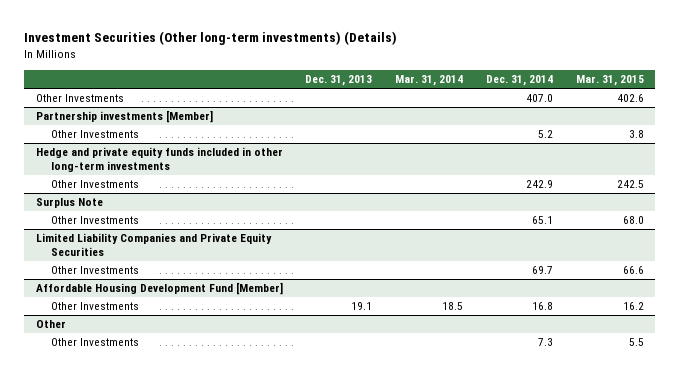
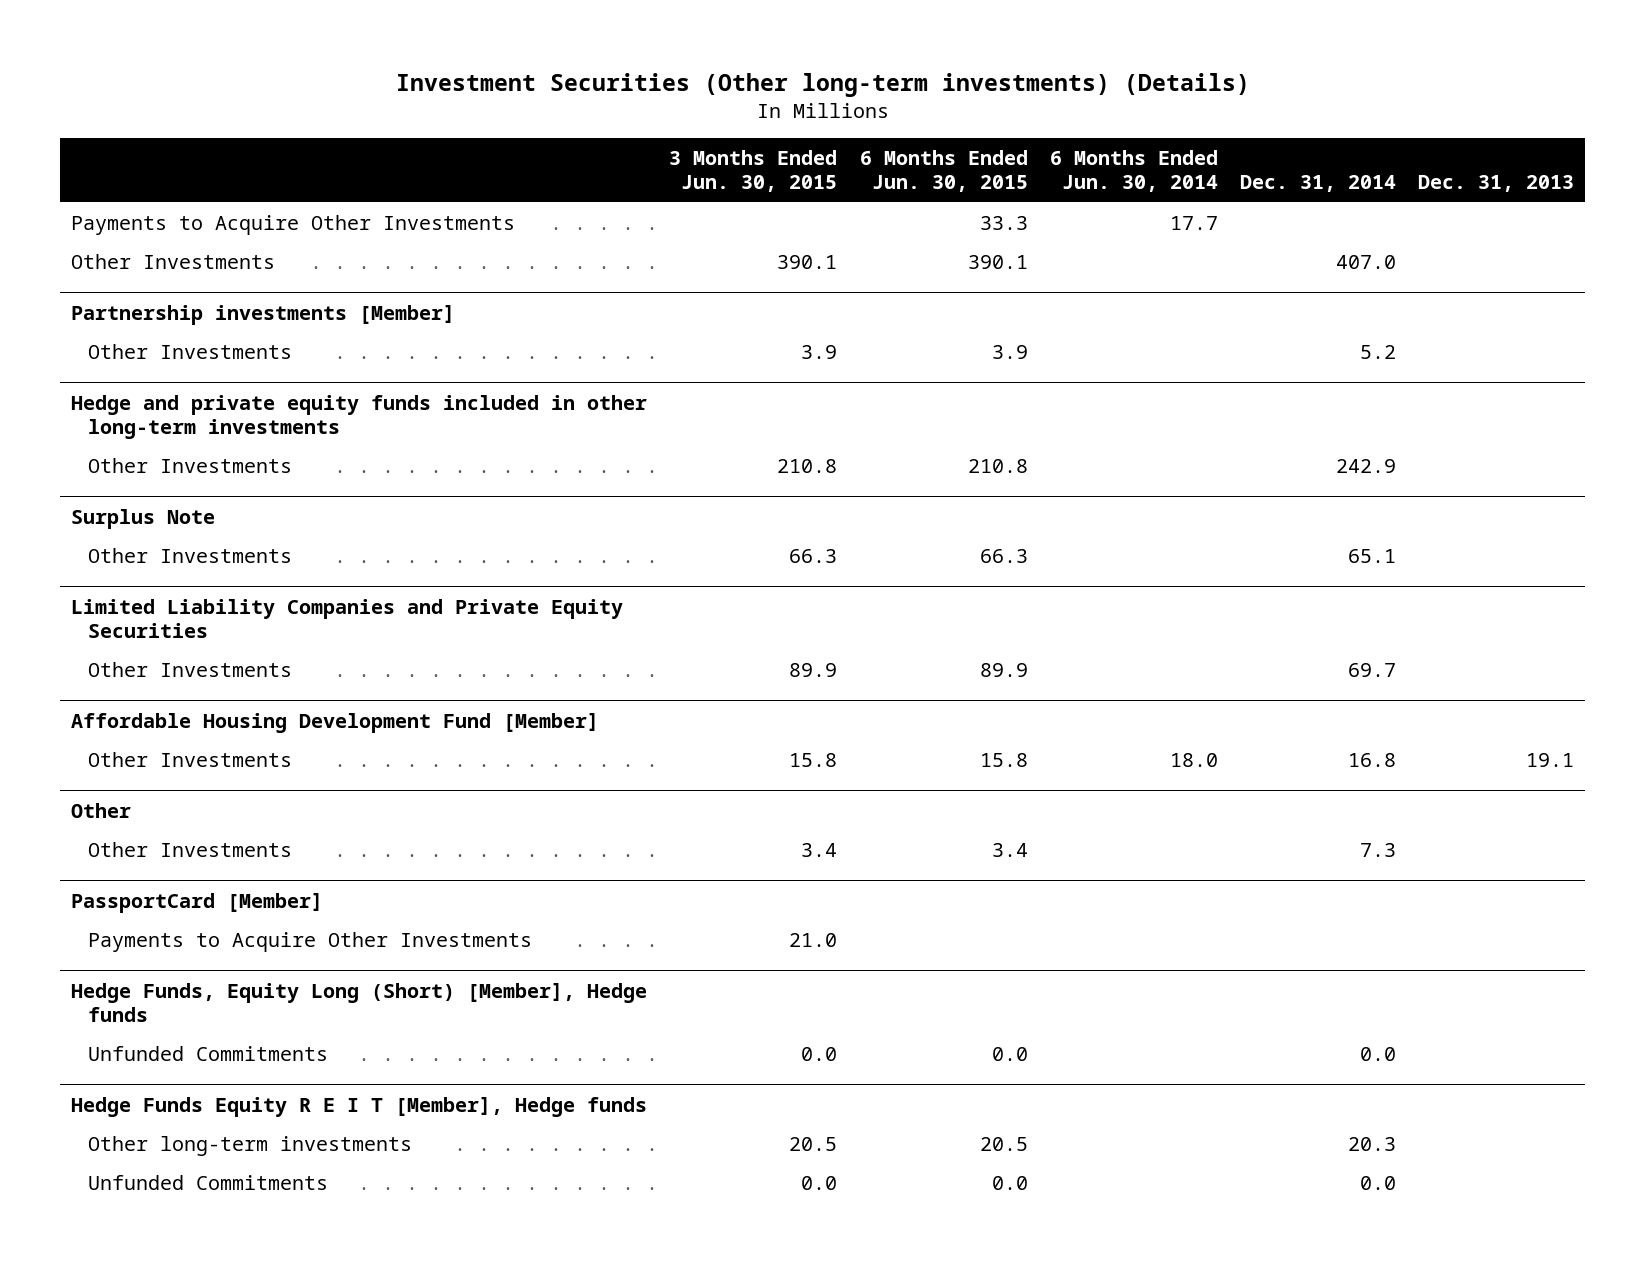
- | Dec. 31, 2013 | Mar. 31, 2014 | Dec. 31, 2014 | Mar. 31, 2015
+ | 3 Months Ended Jun. 30, 2015 | 6 Months Ended Jun. 30, 2015 | 6 Months Ended Jun. 30, 2014 | Dec. 31, 2014 | Dec. 31, 2013
+ Payments to Acquire Other Investments | | 33.3 | 17.7 | |
+ PassportCard [Member]
+ Payments to Acquire Other Investments | 21.0 | | | |
+ Hedge Funds, Equity Long (Short) [Member], Hedge funds
+ Unfunded Commitments | 0.0 | 0.0 | | 0.0 |
+ Hedge Funds Equity R E I T [Member], Hedge funds
+ Other long-term investments | 20.5 | 20.5 | | 20.3 |
+ Unfunded Commitments | 0.0 | 0.0 | | 0.0 |

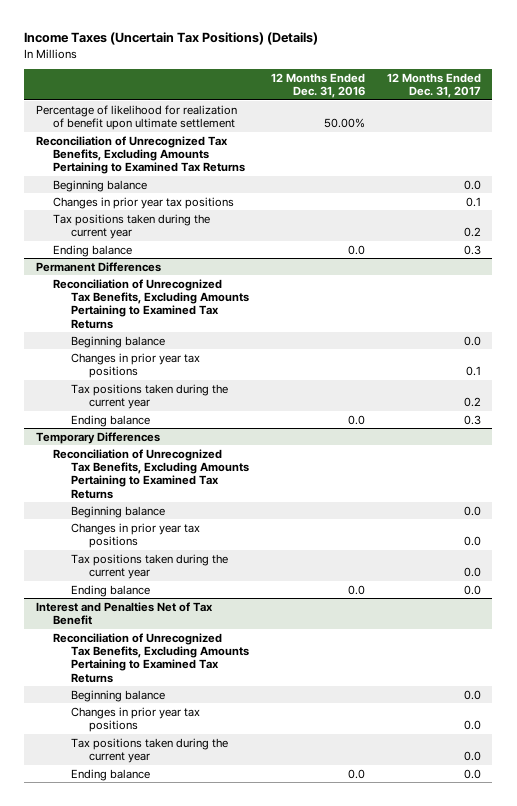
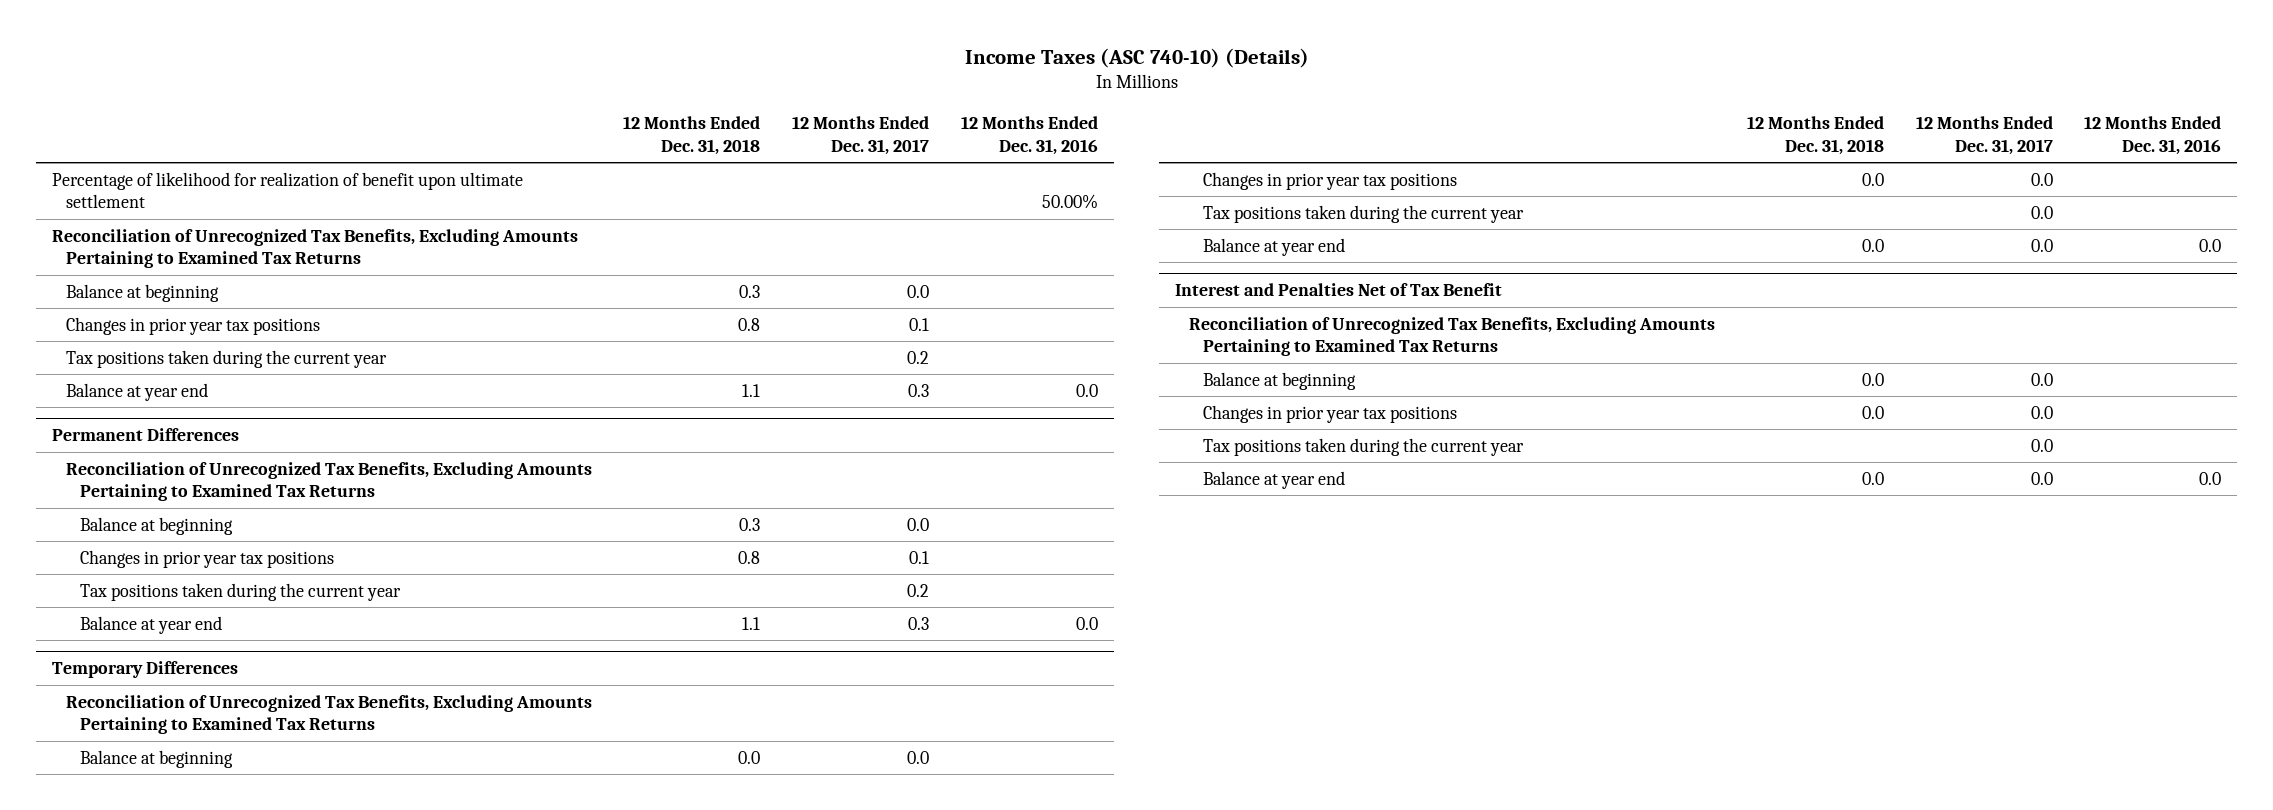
- Income Taxes (Uncertain Tax Positions) (Details)
+ Income Taxes (ASC 740-10) (Details)
- | 12 Months Ended Dec. 31, 2016 | 12 Months Ended Dec. 31, 2017
+ | 12 Months Ended Dec. 31, 2018 | 12 Months Ended Dec. 31, 2017 | 12 Months Ended Dec. 31, 2016
- Beginning balance | | 0.0
+ Balance at beginning | 0.3 | 0.0 |
- Ending balance | 0.0 | 0.3
+ Balance at year end | 1.1 | 0.3 | 0.0
@ Permanent Differences
- Beginning balance | | 0.0
+ Balance at beginning | 0.3 | 0.0 |
- Ending balance | 0.0 | 0.3
+ Balance at year end | 1.1 | 0.3 | 0.0
@ Temporary Differences
- Beginning balance | | 0.0
+ Balance at beginning | 0.0 | 0.0 |
- Ending balance | 0.0 | 0.0
+ Balance at year end | 0.0 | 0.0 | 0.0
@ Interest and Penalties Net of Tax Benefit
- Beginning balance | | 0.0
+ Balance at beginning | 0.0 | 0.0 |
- Ending balance | 0.0 | 0.0
+ Balance at year end | 0.0 | 0.0 | 0.0

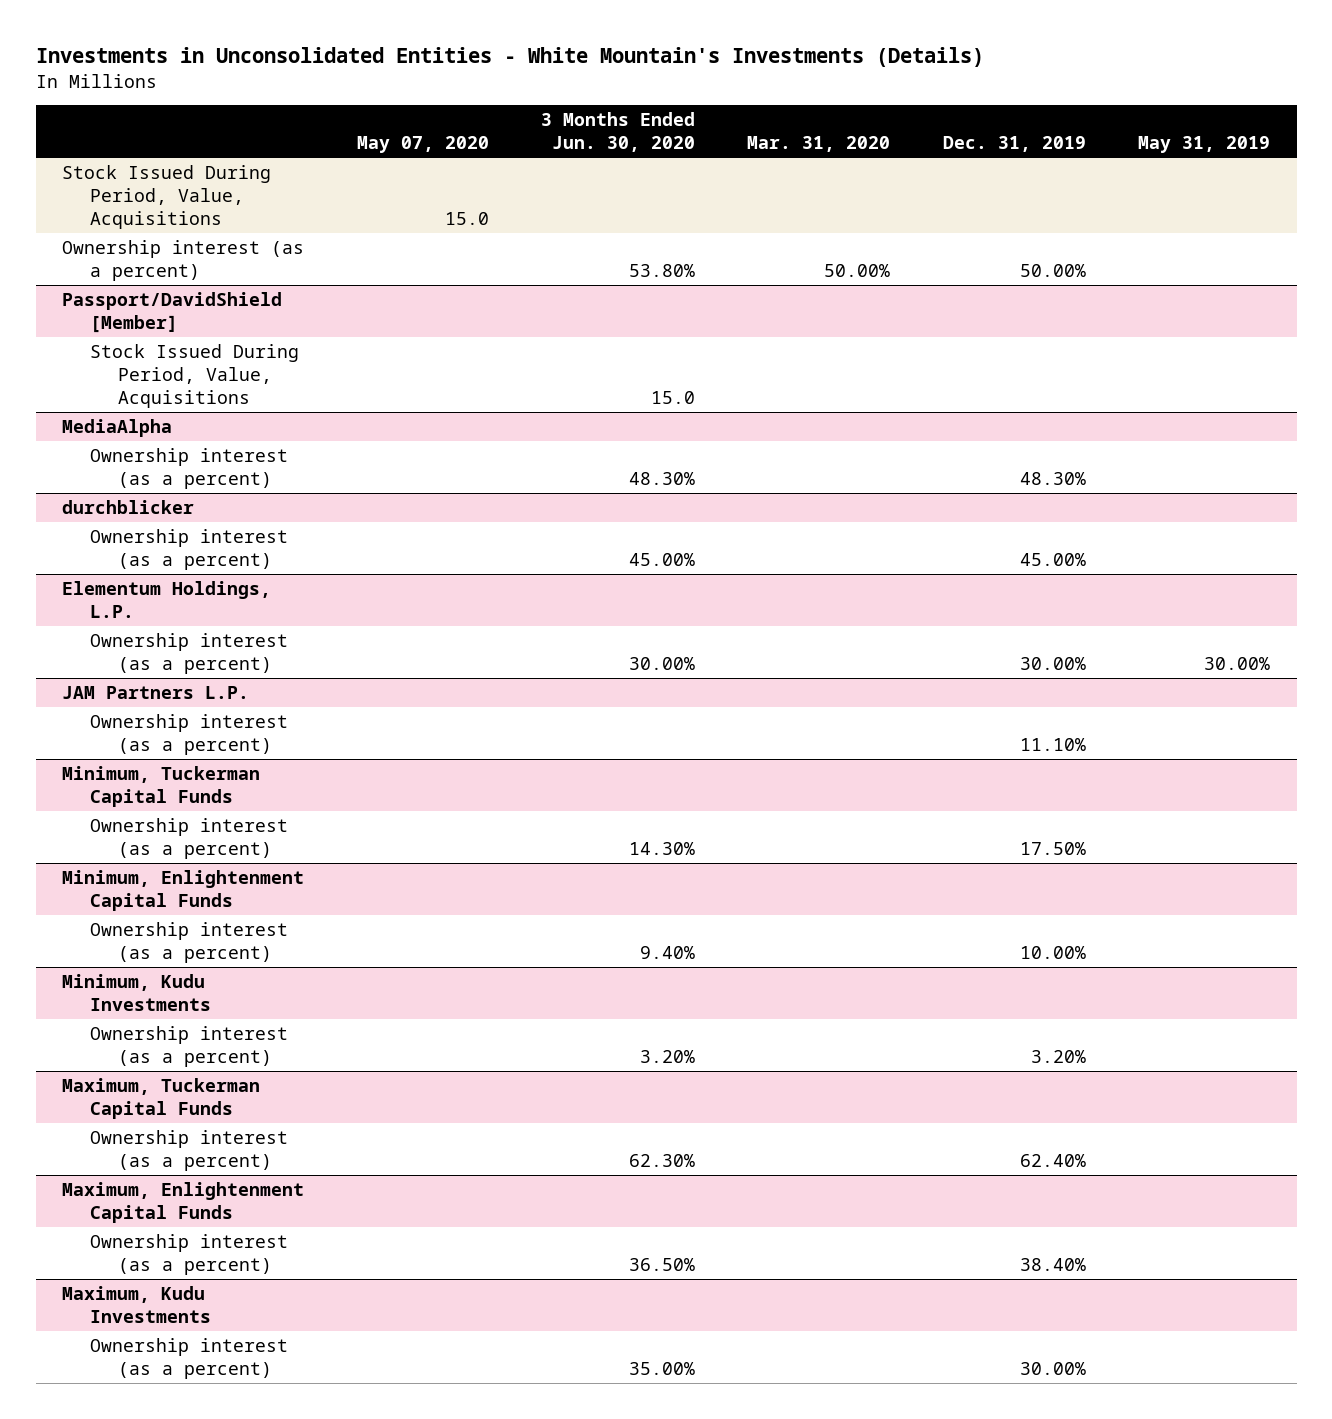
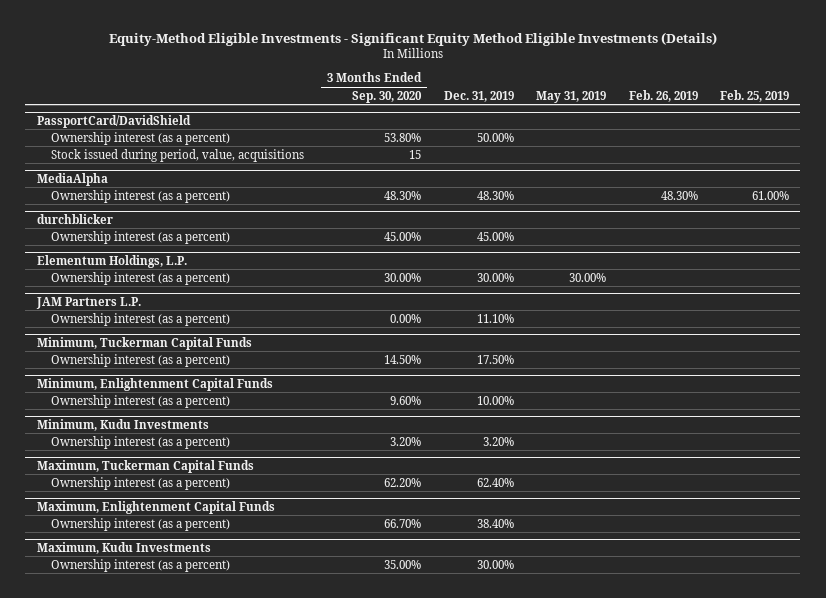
- Investments in Unconsolidated Entities - White Mountain's Investments (Details)
+ Equity-Method Eligible Investments - Significant Equity Method Eligible Investments (Details)
- | May 07, 2020 | 3 Months Ended Jun. 30, 2020 | Mar. 31, 2020 | Dec. 31, 2019 | May 31, 2019
+ | 3 Months Ended Sep. 30, 2020 | Dec. 31, 2019 | May 31, 2019 | Feb. 26, 2019 | Feb. 25, 2019
- Stock Issued During Period, Value, Acquisitions | 15.0 | | | |
+ PassportCard/DavidShield
- Passport/DavidShield [Member]
- Stock Issued During Period, Value, Acquisitions | | 15.0 | | |
+ Stock issued during period, value, acquisitions | 15 | | | |

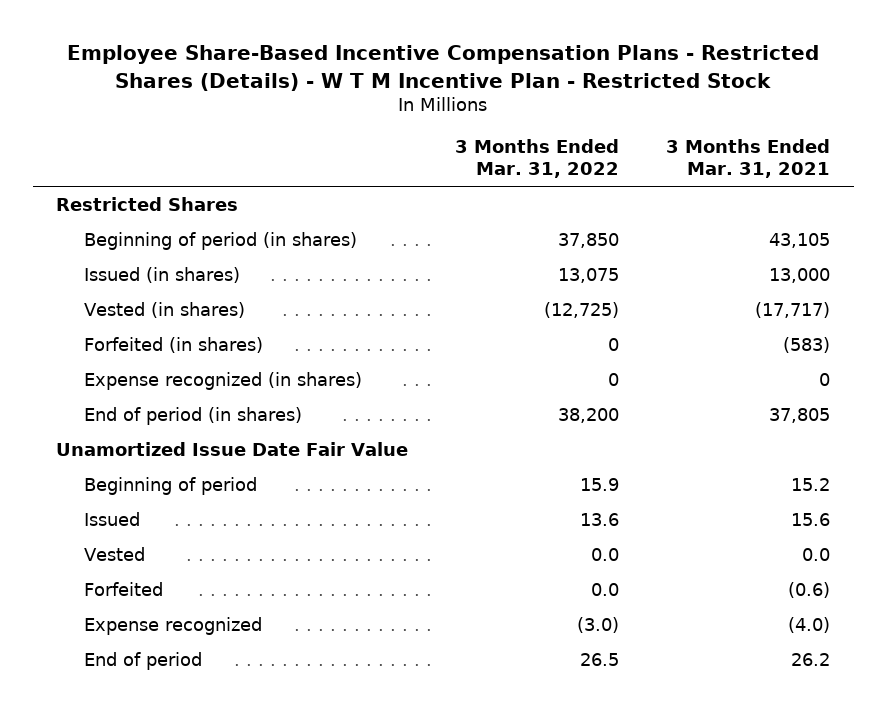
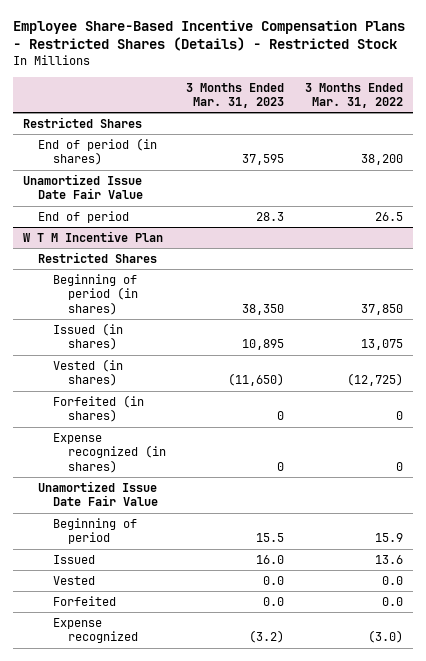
- Employee Share-Based Incentive Compensation Plans - Restricted Shares (Details) - W T M Incentive Plan - Restricted Stock
+ Employee Share-Based Incentive Compensation Plans - Restricted Shares (Details) - Restricted Stock
- | 3 Months Ended Mar. 31, 2022 | 3 Months Ended Mar. 31, 2021
+ | 3 Months Ended Mar. 31, 2023 | 3 Months Ended Mar. 31, 2022
moved up: End of period (in shares) | 37,595 | 38,200
+ Unamortized Issue Date Fair Value
moved up: End of period | 28.3 | 26.5
+ W T M Incentive Plan
+ Restricted Shares

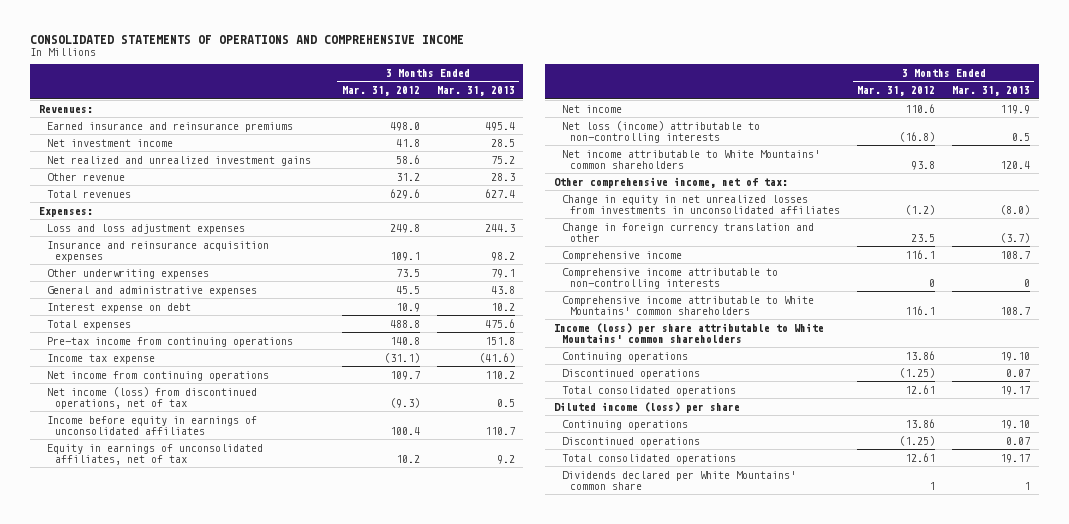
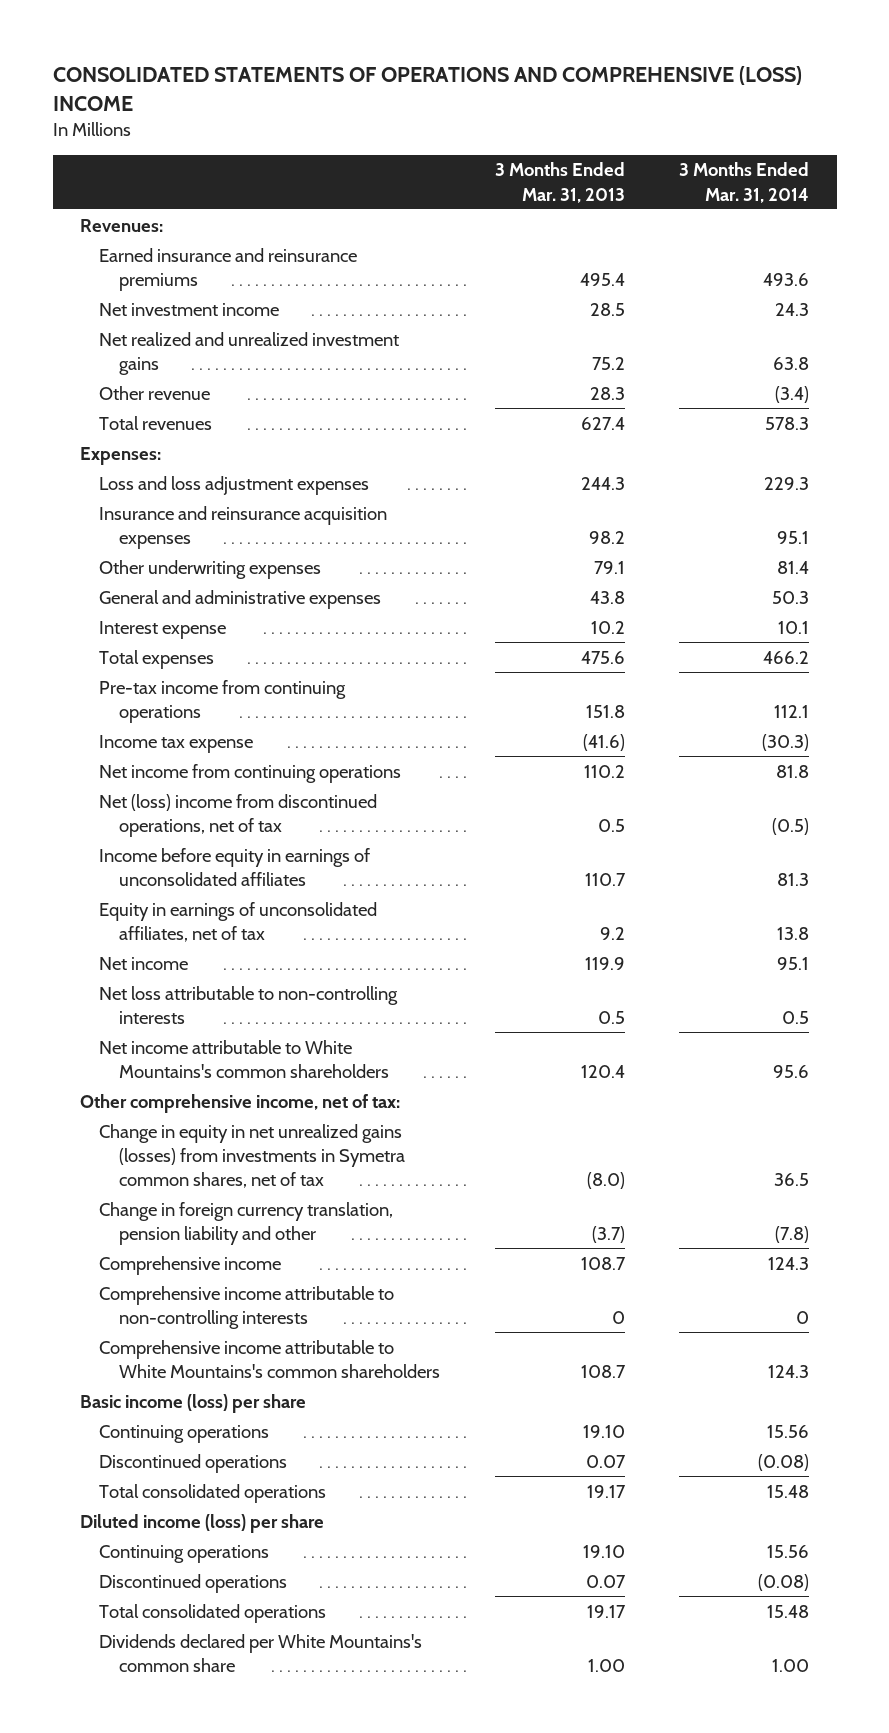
- CONSOLIDATED STATEMENTS OF OPERATIONS AND COMPREHENSIVE INCOME
+ CONSOLIDATED STATEMENTS OF OPERATIONS AND COMPREHENSIVE (LOSS) INCOME
- | 3 Months Ended Mar. 31, 2012 | 3 Months Ended Mar. 31, 2013
+ | 3 Months Ended Mar. 31, 2013 | 3 Months Ended Mar. 31, 2014
- Interest expense on debt | 10.9 | 10.2
+ Interest expense | 10.2 | 10.1
- Net income (loss) from discontinued operations, net of tax | (9.3) | 0.5
+ Net (loss) income from discontinued operations, net of tax | 0.5 | (0.5)
- Net loss (income) attributable to non-controlling interests | (16.8) | 0.5
- Net income attributable to White Mountains' common shareholders | 93.8 | 120.4
+ Net loss attributable to non-controlling interests | 0.5 | 0.5
+ Net income attributable to White Mountains's common shareholders | 120.4 | 95.6
- Change in equity in net unrealized losses from investments in unconsolidated affiliates | (1.2) | (8.0)
- Change in foreign currency translation and other | 23.5 | (3.7)
+ Change in equity in net unrealized gains (losses) from investments in Symetra common shares, net of tax | (8.0) | 36.5
+ Change in foreign currency translation, pension liability and other | (3.7) | (7.8)
- Comprehensive income attributable to White Mountains' common shareholders | 116.1 | 108.7
- Income (loss) per share attributable to White Mountains' common shareholders
+ Comprehensive income attributable to White Mountains's common shareholders | 108.7 | 124.3
+ Basic income (loss) per share
- Dividends declared per White Mountains' common share | 1 | 1
+ Dividends declared per White Mountains's common share | 1.00 | 1.00

